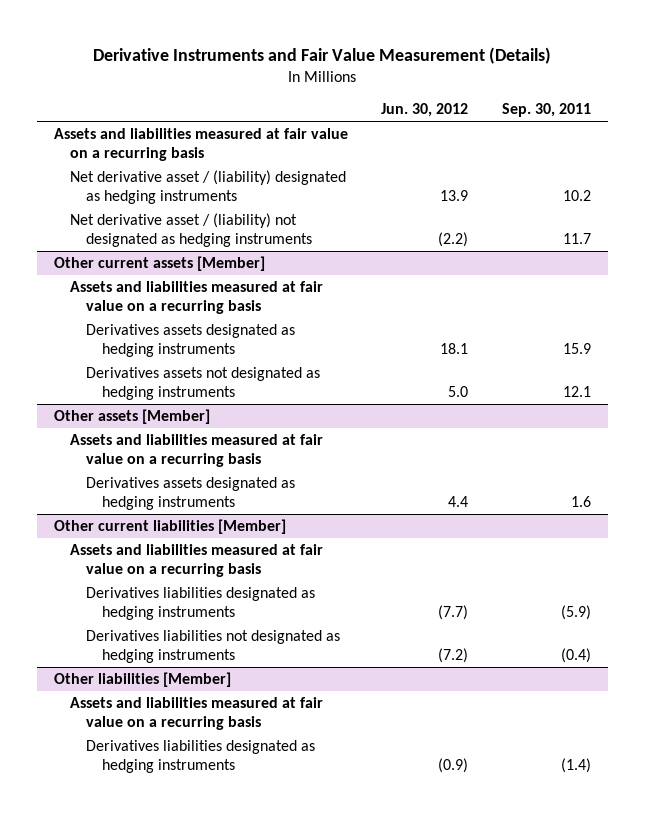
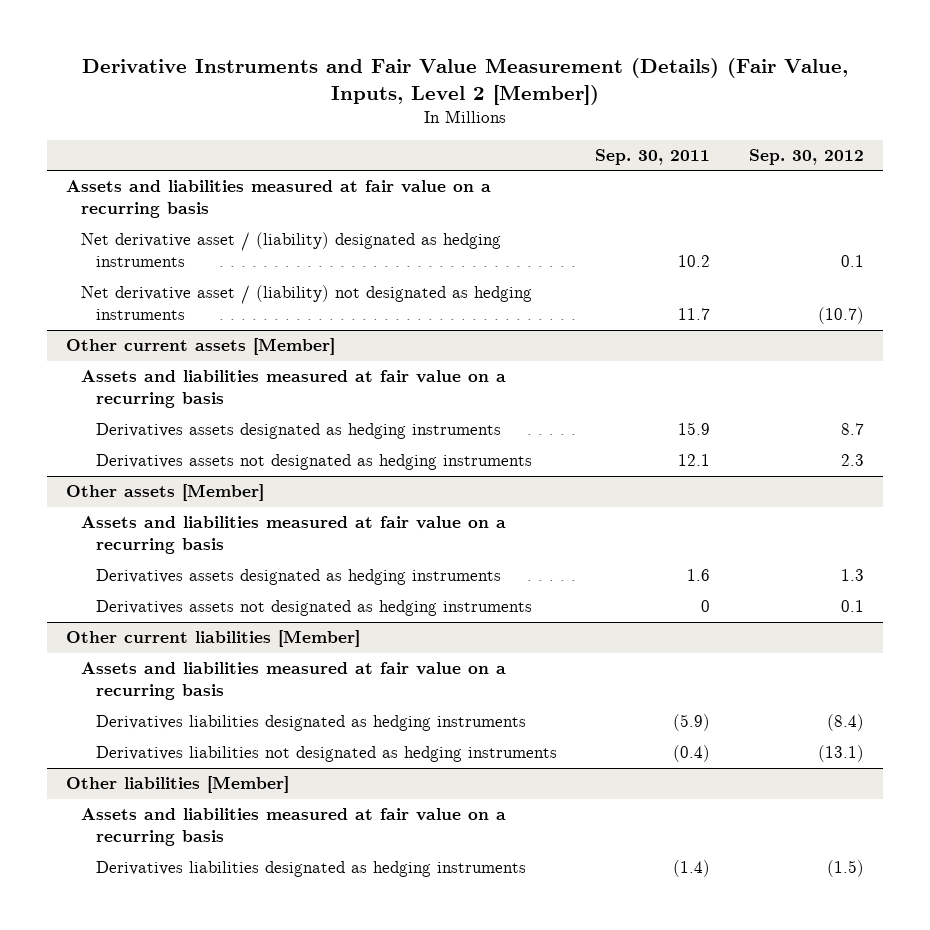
- Derivative Instruments and Fair Value Measurement (Details)
+ Derivative Instruments and Fair Value Measurement (Details) (Fair Value, Inputs, Level 2 [Member])
- | Jun. 30, 2012 | Sep. 30, 2011
+ | Sep. 30, 2011 | Sep. 30, 2012
@ Other assets [Member]
+ Derivatives assets not designated as hedging instruments | 0 | 0.1

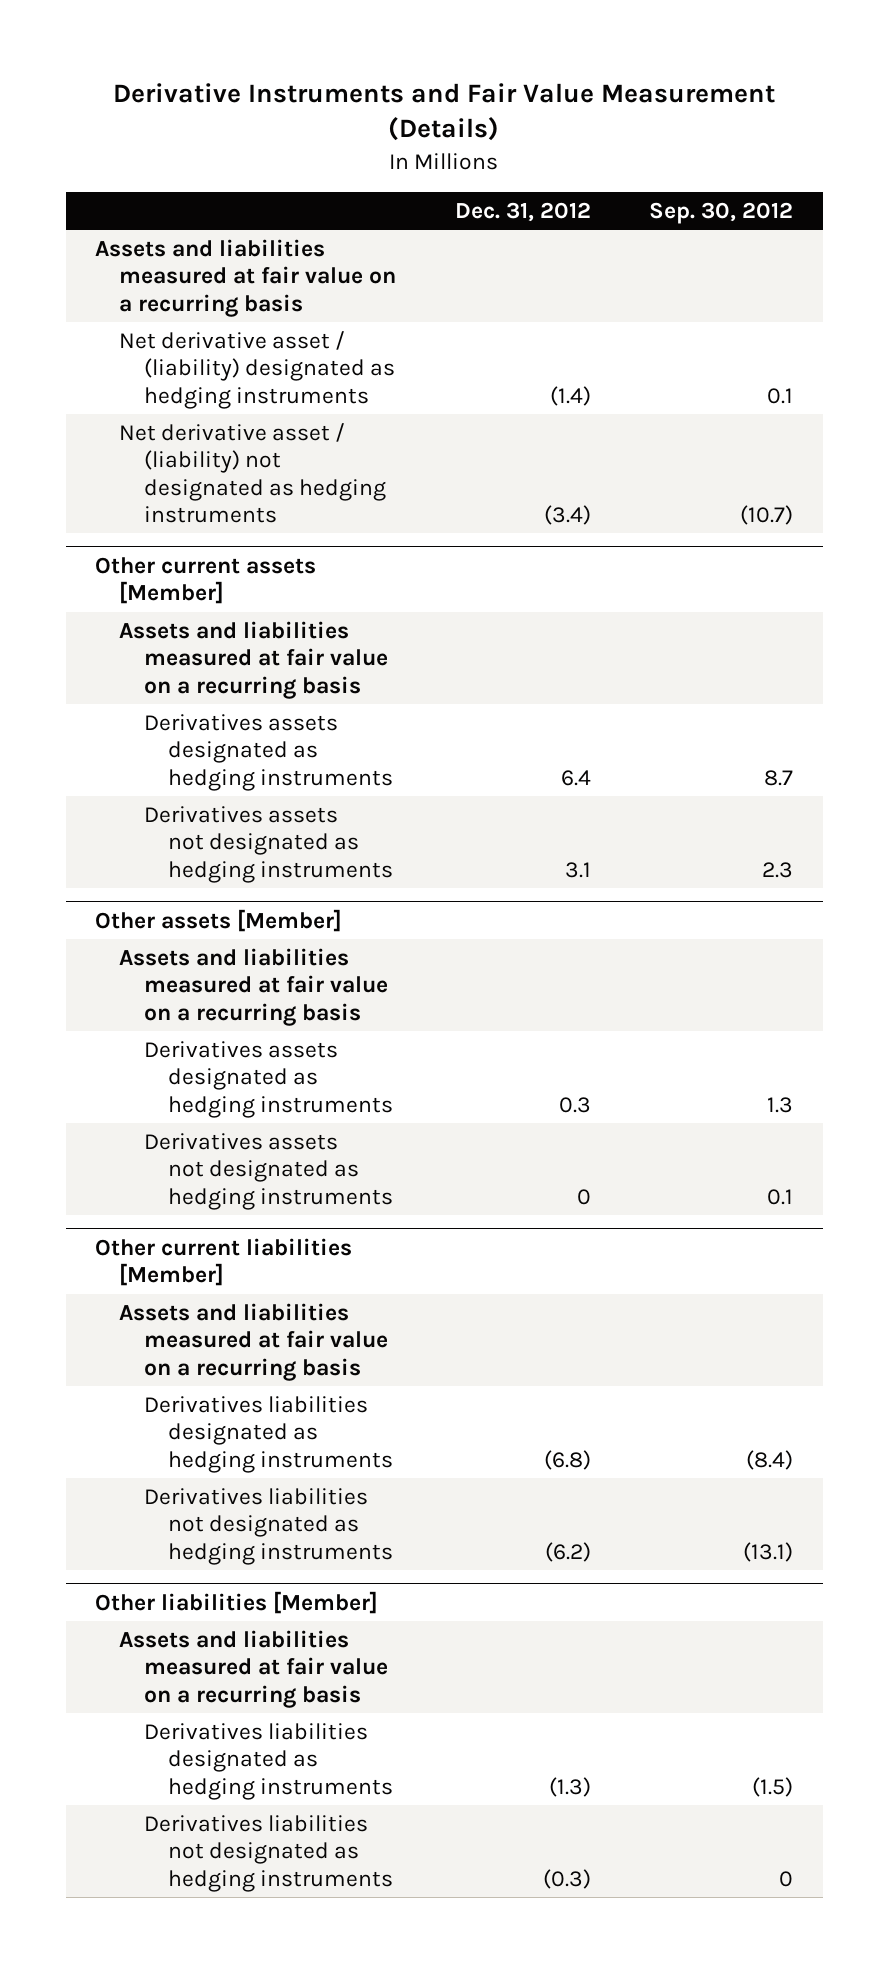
- Derivative Instruments and Fair Value Measurement (Details) (Fair Value, Inputs, Level 2 [Member])
+ Derivative Instruments and Fair Value Measurement (Details)
- | Sep. 30, 2011 | Sep. 30, 2012
+ | Dec. 31, 2012 | Sep. 30, 2012
@ Other liabilities [Member]
+ Derivatives liabilities not designated as hedging instruments | (0.3) | 0

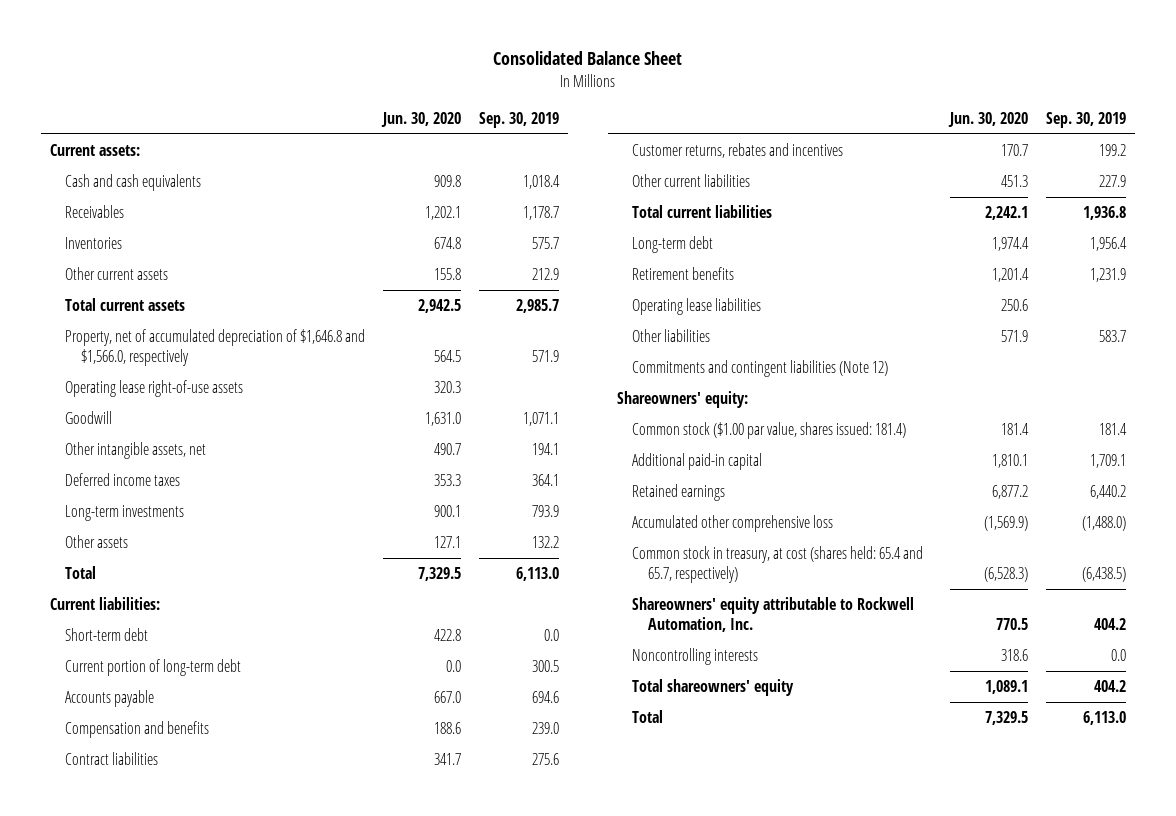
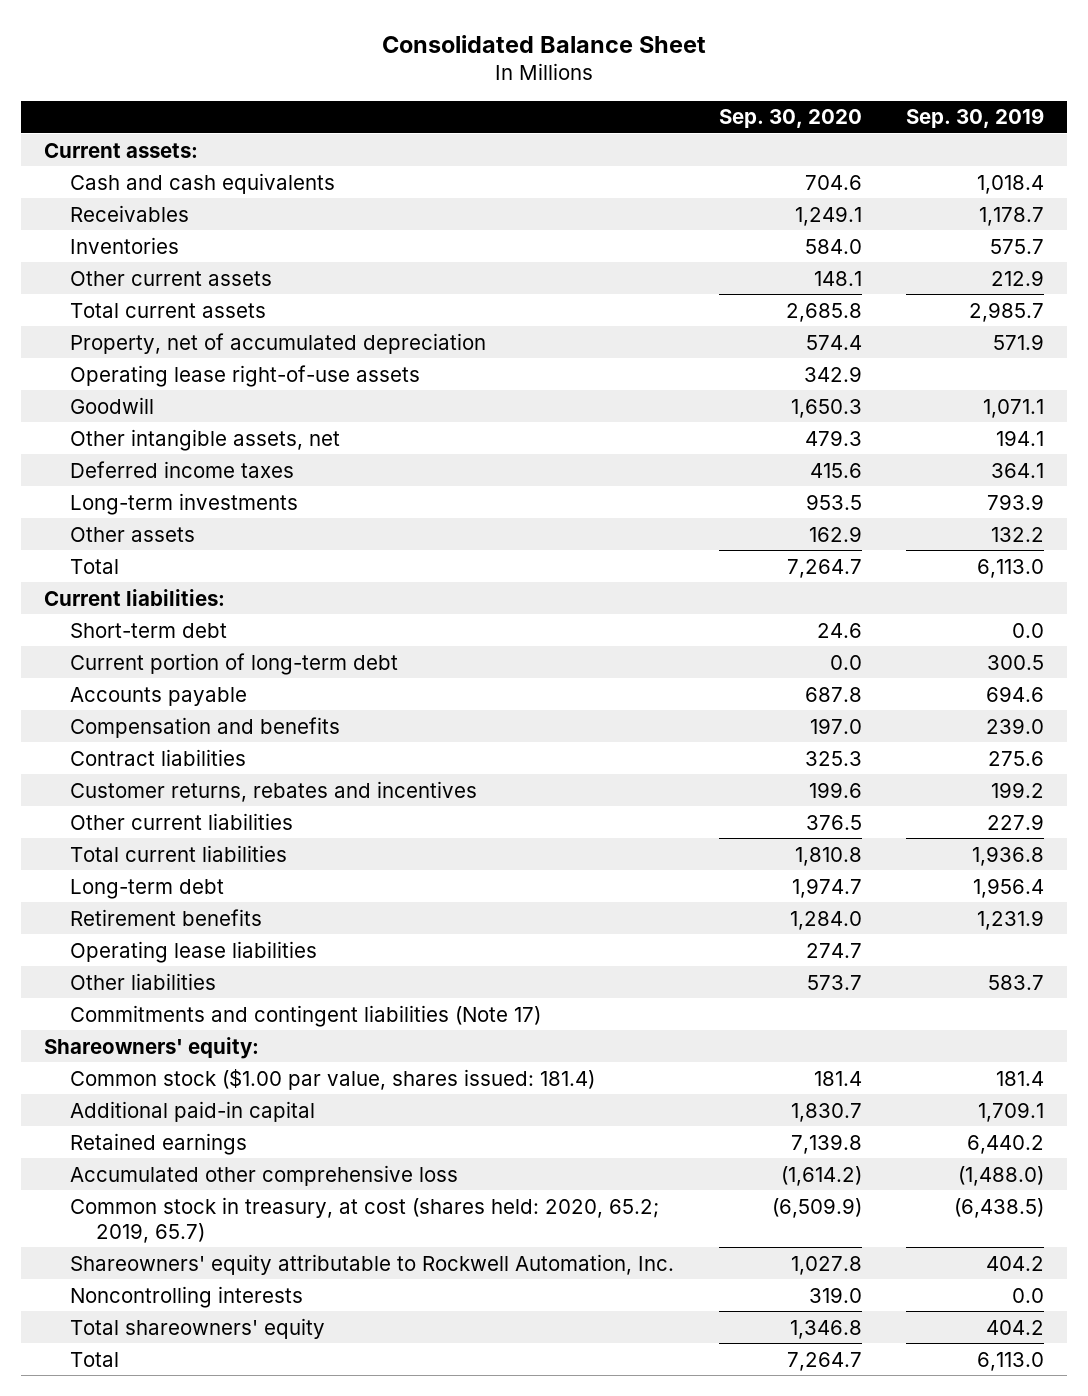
- | Jun. 30, 2020 | Sep. 30, 2019
+ | Sep. 30, 2020 | Sep. 30, 2019
- Property, net of accumulated depreciation of $1,646.8 and $1,566.0, respectively | 564.5 | 571.9
+ Property, net of accumulated depreciation | 574.4 | 571.9
- Commitments and contingent liabilities (Note 12)
+ Commitments and contingent liabilities (Note 17)
- Common stock in treasury, at cost (shares held: 65.4 and 65.7, respectively) | (6,528.3) | (6,438.5)
+ Common stock in treasury, at cost (shares held: 2020, 65.2; 2019, 65.7) | (6,509.9) | (6,438.5)

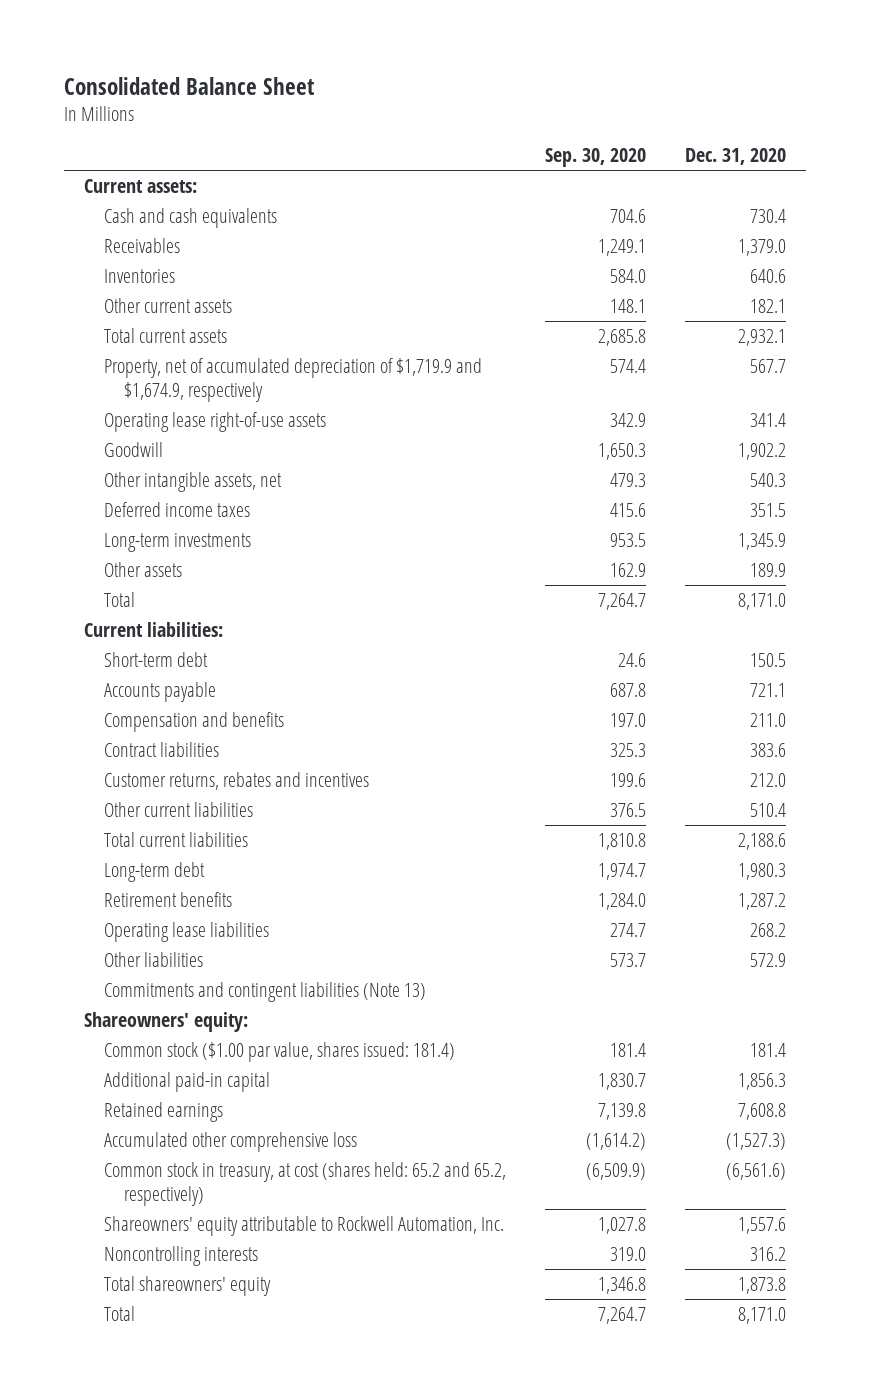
- | Sep. 30, 2020 | Sep. 30, 2019
+ | Sep. 30, 2020 | Dec. 31, 2020
- Property, net of accumulated depreciation | 574.4 | 571.9
+ Property, net of accumulated depreciation of $1,719.9 and $1,674.9, respectively | 574.4 | 567.7
- Current portion of long-term debt | 0.0 | 300.5
- Commitments and contingent liabilities (Note 17)
+ Commitments and contingent liabilities (Note 13)
- Common stock in treasury, at cost (shares held: 2020, 65.2; 2019, 65.7) | (6,509.9) | (6,438.5)
+ Common stock in treasury, at cost (shares held: 65.2 and 65.2, respectively) | (6,509.9) | (6,561.6)

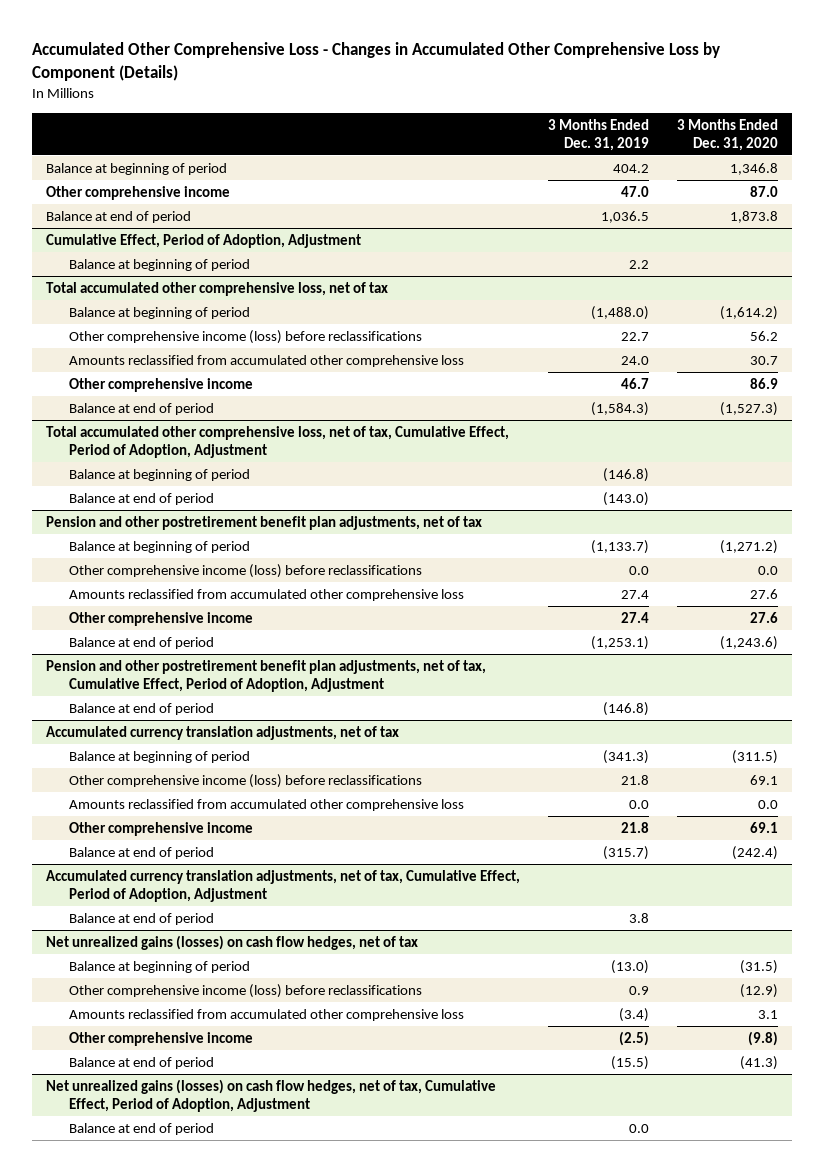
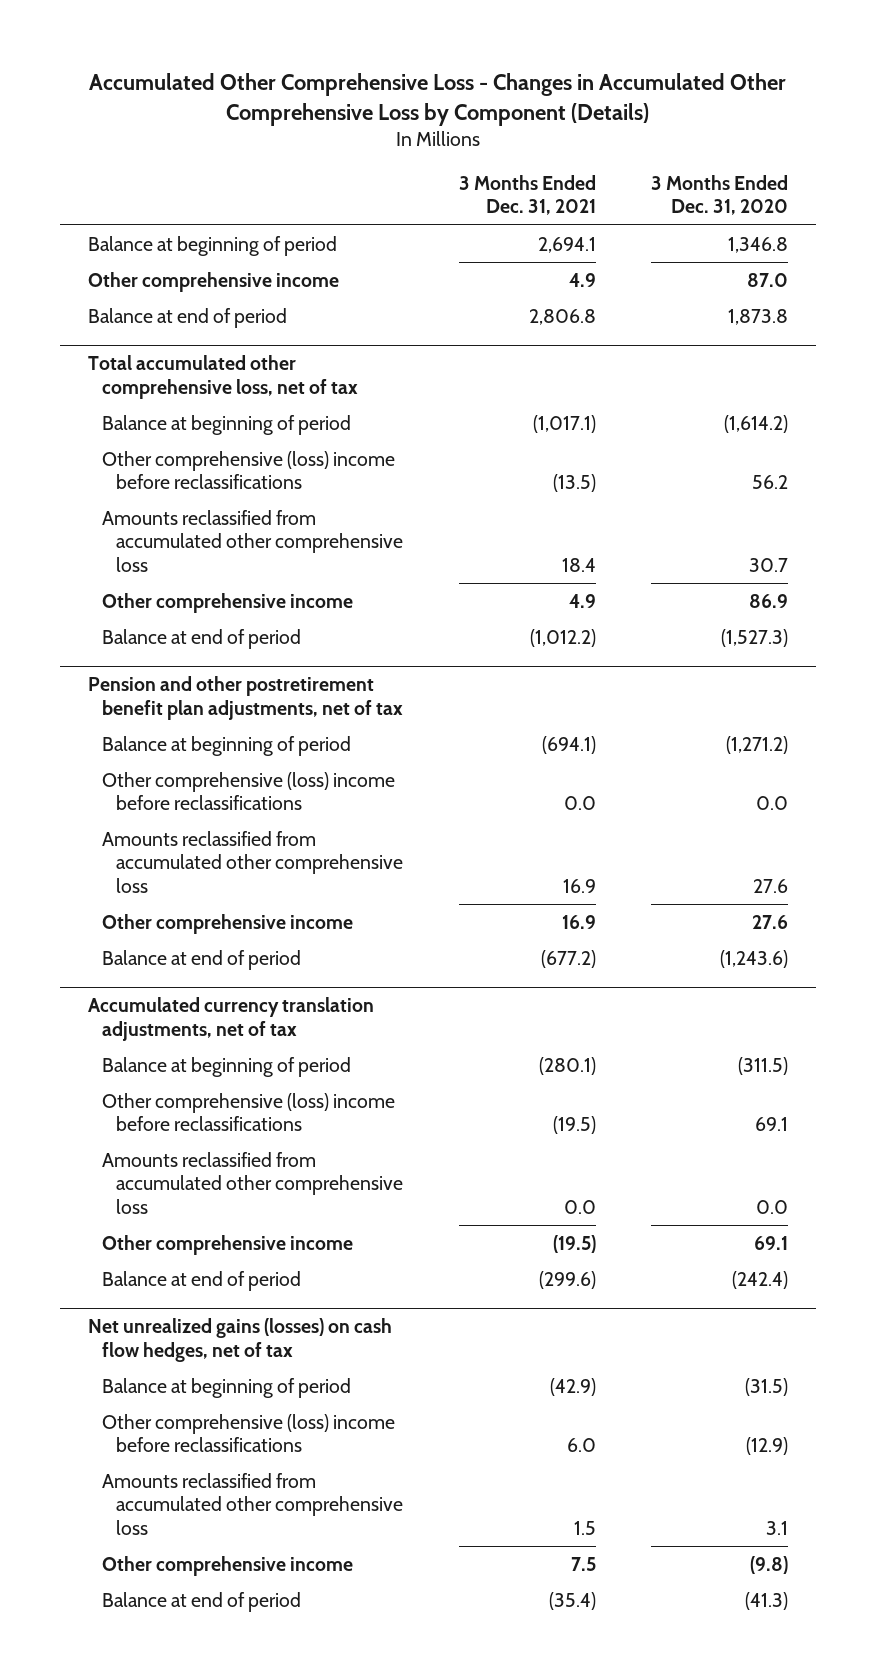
- | 3 Months Ended Dec. 31, 2019 | 3 Months Ended Dec. 31, 2020
+ | 3 Months Ended Dec. 31, 2021 | 3 Months Ended Dec. 31, 2020
- Cumulative Effect, Period of Adoption, Adjustment
- Balance at beginning of period | 2.2 |
@ Total accumulated other comprehensive loss, net of tax
- Other comprehensive income (loss) before reclassifications | 22.7 | 56.2
+ Other comprehensive (loss) income before reclassifications | (13.5) | 56.2
- Total accumulated other comprehensive loss, net of tax, Cumulative Effect, Period of Adoption, Adjustment
- Balance at beginning of period | (146.8) |
- Balance at end of period | (143.0) |
@ Pension and other postretirement benefit plan adjustments, net of tax
- Other comprehensive income (loss) before reclassifications | 0.0 | 0.0
+ Other comprehensive (loss) income before reclassifications | 0.0 | 0.0
- Pension and other postretirement benefit plan adjustments, net of tax, Cumulative Effect, Period of Adoption, Adjustment
- Balance at end of period | (146.8) |
@ Accumulated currency translation adjustments, net of tax
- Other comprehensive income (loss) before reclassifications | 21.8 | 69.1
+ Other comprehensive (loss) income before reclassifications | (19.5) | 69.1
- Accumulated currency translation adjustments, net of tax, Cumulative Effect, Period of Adoption, Adjustment
- Balance at end of period | 3.8 |
@ Net unrealized gains (losses) on cash flow hedges, net of tax
- Other comprehensive income (loss) before reclassifications | 0.9 | (12.9)
+ Other comprehensive (loss) income before reclassifications | 6.0 | (12.9)
- Net unrealized gains (losses) on cash flow hedges, net of tax, Cumulative Effect, Period of Adoption, Adjustment
- Balance at end of period | 0.0 |

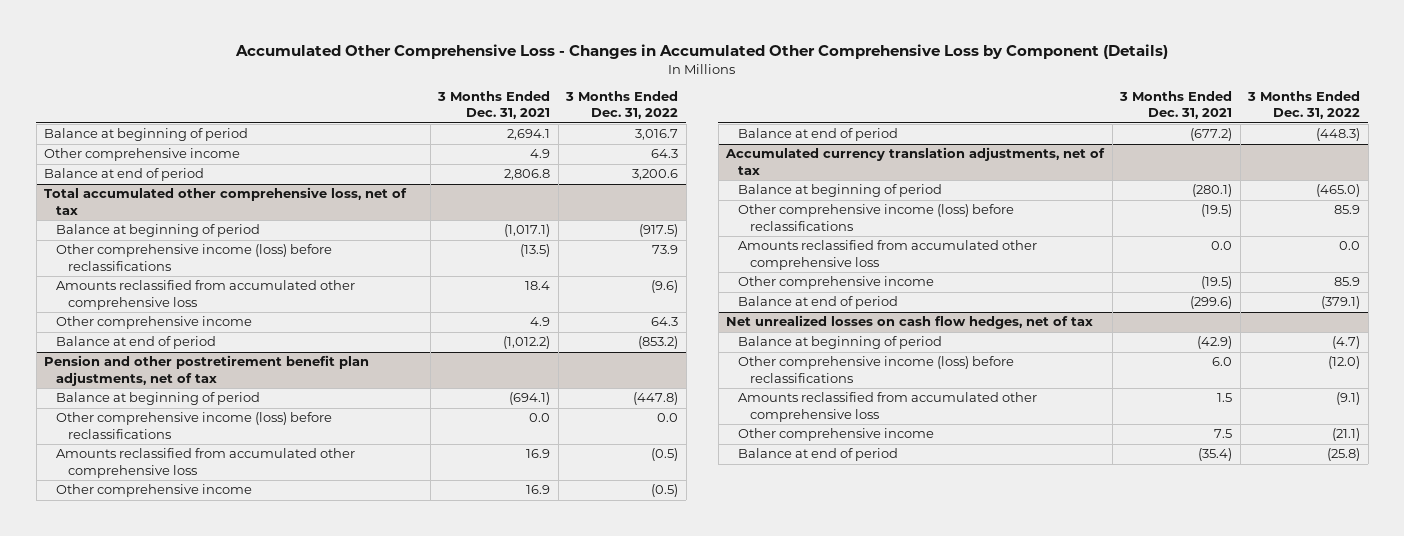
- | 3 Months Ended Dec. 31, 2021 | 3 Months Ended Dec. 31, 2020
+ | 3 Months Ended Dec. 31, 2021 | 3 Months Ended Dec. 31, 2022
@ Total accumulated other comprehensive loss, net of tax
- Other comprehensive (loss) income before reclassifications | (13.5) | 56.2
+ Other comprehensive income (loss) before reclassifications | (13.5) | 73.9
@ Pension and other postretirement benefit plan adjustments, net of tax
- Other comprehensive (loss) income before reclassifications | 0.0 | 0.0
+ Other comprehensive income (loss) before reclassifications | 0.0 | 0.0
@ Accumulated currency translation adjustments, net of tax
- Other comprehensive (loss) income before reclassifications | (19.5) | 69.1
+ Other comprehensive income (loss) before reclassifications | (19.5) | 85.9
- Net unrealized gains (losses) on cash flow hedges, net of tax
+ Net unrealized losses on cash flow hedges, net of tax
- Other comprehensive (loss) income before reclassifications | 6.0 | (12.9)
+ Other comprehensive income (loss) before reclassifications | 6.0 | (12.0)

